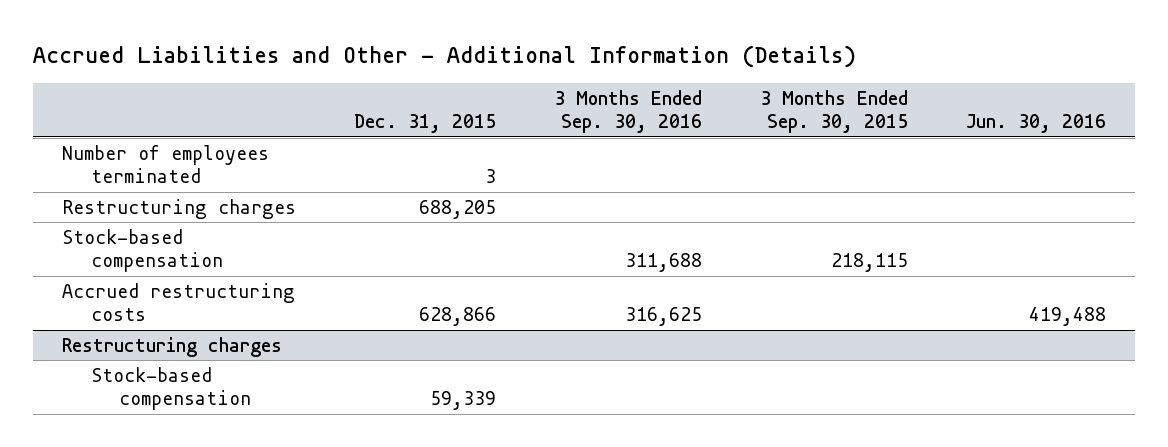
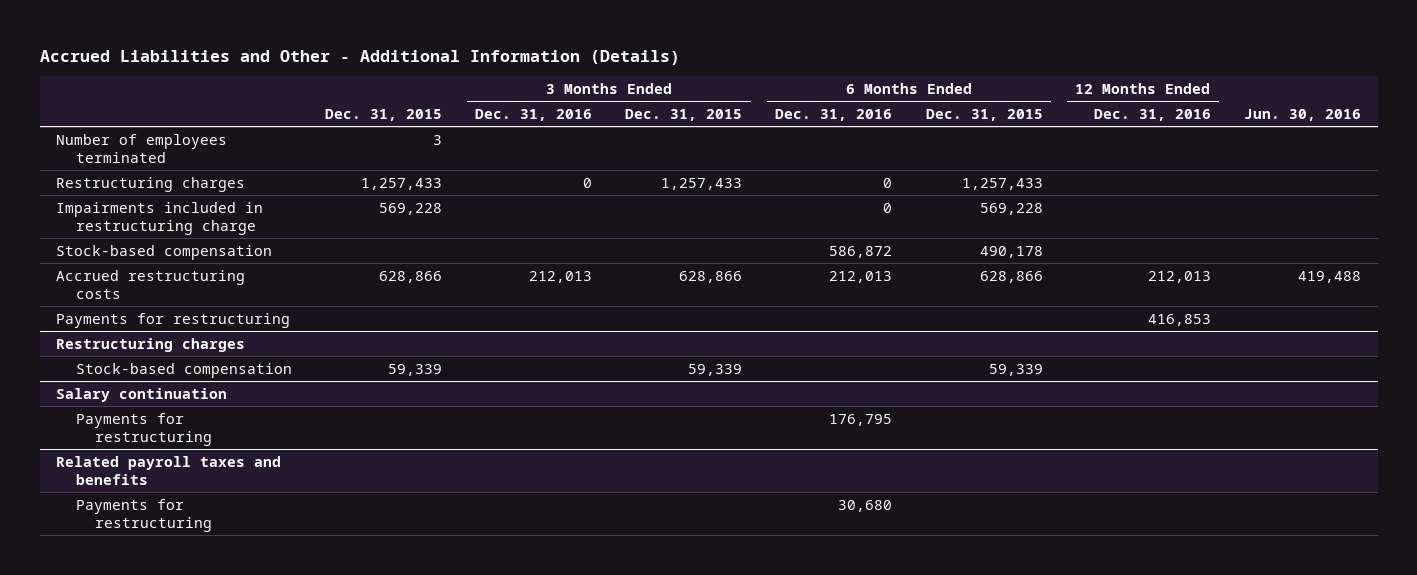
- | Dec. 31, 2015 | 3 Months Ended Sep. 30, 2016 | 3 Months Ended Sep. 30, 2015 | Jun. 30, 2016
+ | Dec. 31, 2015 | 3 Months Ended Dec. 31, 2016 | 3 Months Ended Dec. 31, 2015 | 6 Months Ended Dec. 31, 2016 | 6 Months Ended Dec. 31, 2015 | 12 Months Ended Dec. 31, 2016 | Jun. 30, 2016
- Restructuring charges | 688,205 | | |
+ Restructuring charges | 1,257,433 | 0 | 1,257,433 | 0 | 1,257,433 | |
+ Impairments included in restructuring charge | 569,228 | | | 0 | 569,228 | |
+ Payments for restructuring | | | | | | 416,853 |
+ Salary continuation
+ Payments for restructuring | | | | 176,795 | | |
+ Related payroll taxes and benefits
+ Payments for restructuring | | | | 30,680 | | |

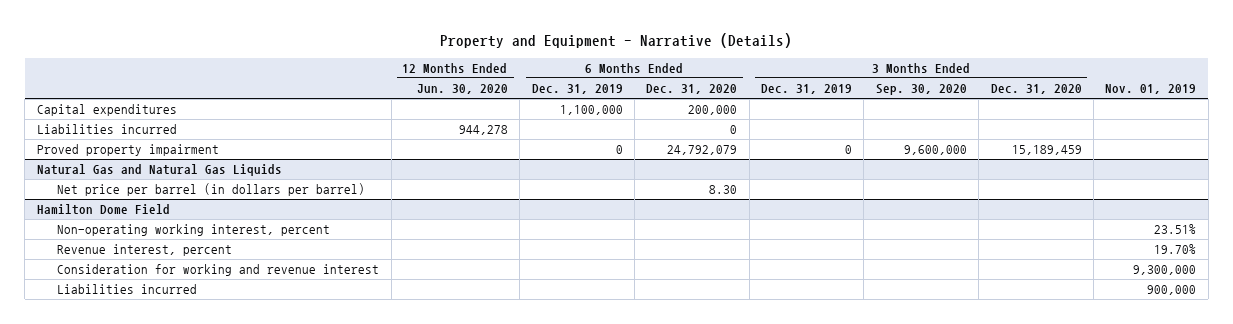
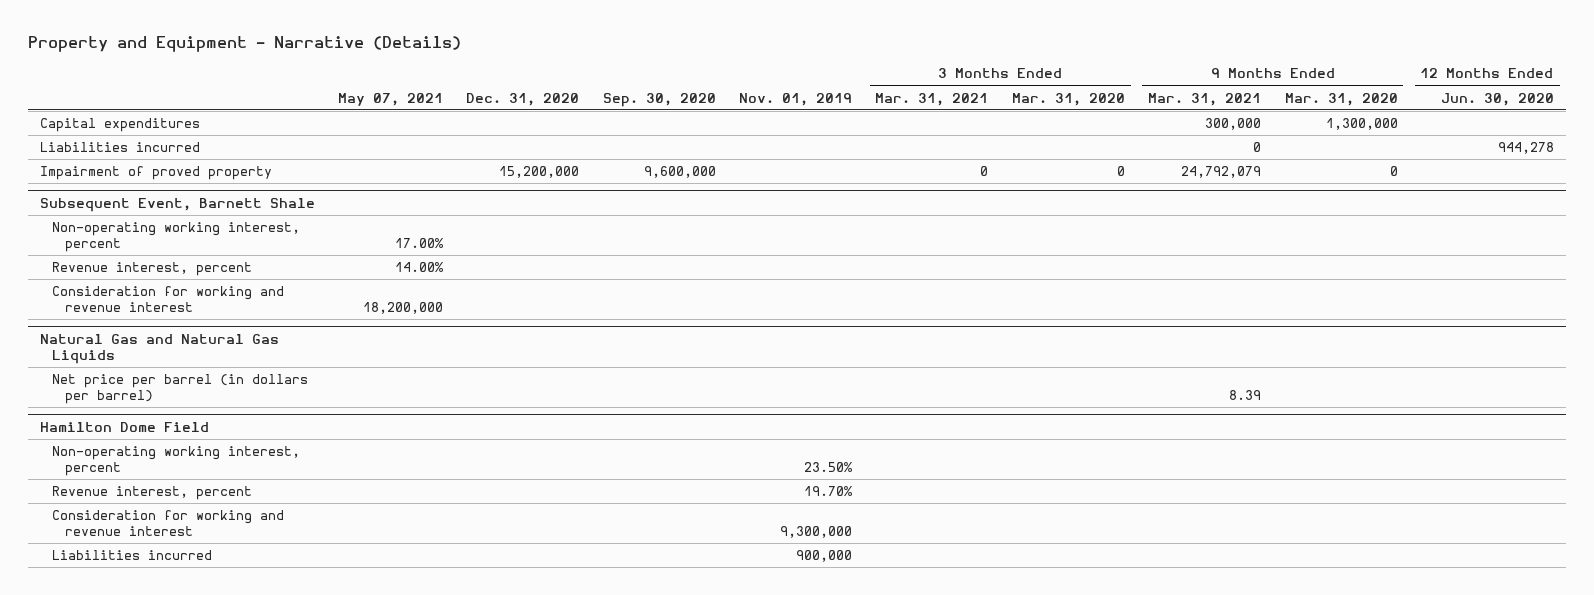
- | 12 Months Ended Jun. 30, 2020 | 6 Months Ended Dec. 31, 2019 | 6 Months Ended Dec. 31, 2020 | 3 Months Ended Dec. 31, 2019 | 3 Months Ended Sep. 30, 2020 | 3 Months Ended Dec. 31, 2020 | Nov. 01, 2019
+ | May 07, 2021 | Dec. 31, 2020 | Sep. 30, 2020 | Nov. 01, 2019 | 3 Months Ended Mar. 31, 2021 | 3 Months Ended Mar. 31, 2020 | 9 Months Ended Mar. 31, 2021 | 9 Months Ended Mar. 31, 2020 | 12 Months Ended Jun. 30, 2020
- Proved property impairment | | 0 | 24,792,079 | 0 | 9,600,000 | 15,189,459 |
+ Impairment of proved property | | 15,200,000 | 9,600,000 | | 0 | 0 | 24,792,079 | 0 |
+ Subsequent Event, Barnett Shale
+ Non-operating working interest, percent | 17.00% | | | | | | | |
+ Revenue interest, percent | 14.00% | | | | | | | |
+ Consideration for working and revenue interest | 18,200,000 | | | | | | | |
@ Hamilton Dome Field
- Non-operating working interest, percent | | | | | | | 23.51%
+ Non-operating working interest, percent | | | | 23.50% | | | | |

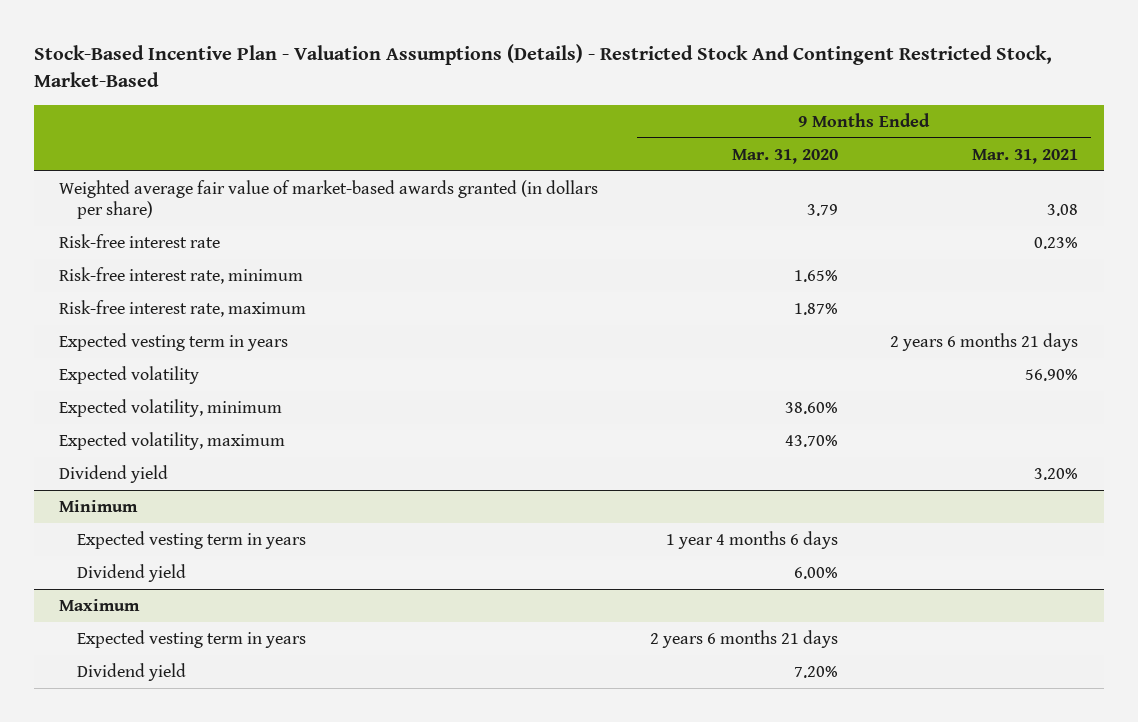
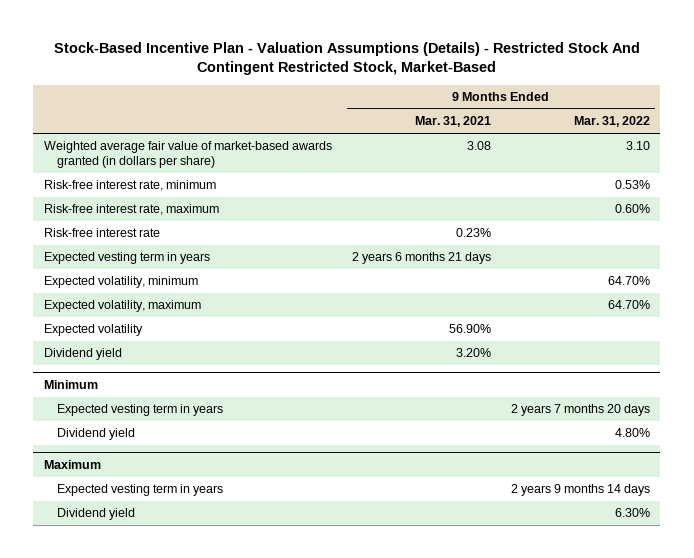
- | 9 Months Ended Mar. 31, 2020 | 9 Months Ended Mar. 31, 2021
+ | 9 Months Ended Mar. 31, 2021 | 9 Months Ended Mar. 31, 2022
moved down: Risk-free interest rate | 0.23% |
moved down: Expected volatility | 56.90% |

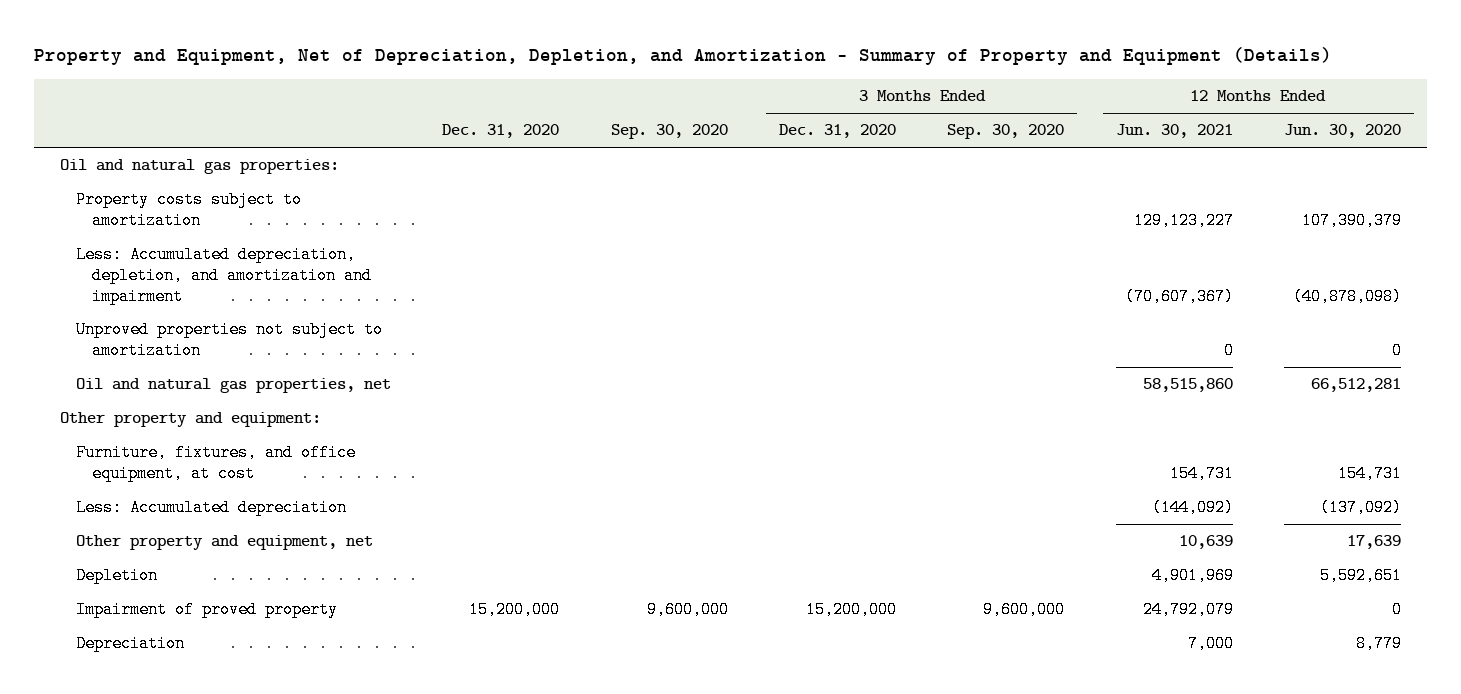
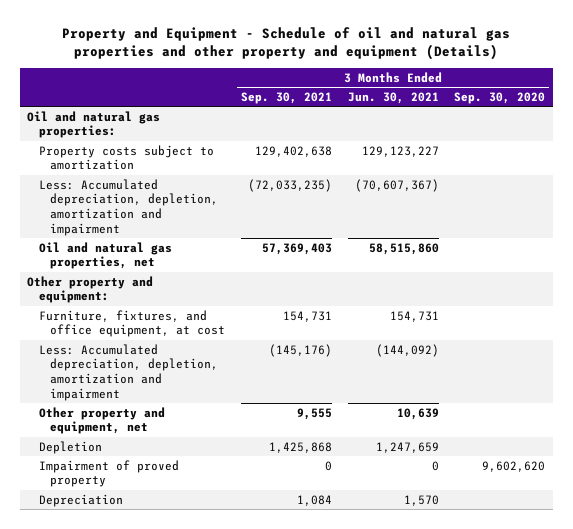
- Property and Equipment, Net of Depreciation, Depletion, and Amortization - Summary of Property and Equipment (Details)
+ Property and Equipment - Schedule of oil and natural gas properties and other property and equipment (Details)
- | Dec. 31, 2020 | Sep. 30, 2020 | 3 Months Ended Dec. 31, 2020 | 3 Months Ended Sep. 30, 2020 | 12 Months Ended Jun. 30, 2021 | 12 Months Ended Jun. 30, 2020
+ | 3 Months Ended Sep. 30, 2021 | 3 Months Ended Jun. 30, 2021 | 3 Months Ended Sep. 30, 2020
- Less: Accumulated depreciation, depletion, and amortization and impairment | | | | | (70,607,367) | (40,878,098)
- Unproved properties not subject to amortization | | | | | 0 | 0
+ Less: Accumulated depreciation, depletion, amortization and impairment | (72,033,235) | (70,607,367) |
- Less: Accumulated depreciation | | | | | (144,092) | (137,092)
+ Less: Accumulated depreciation, depletion, amortization and impairment | (145,176) | (144,092) |
- Impairment of proved property | 15,200,000 | 9,600,000 | 15,200,000 | 9,600,000 | 24,792,079 | 0
+ Impairment of proved property | 0 | 0 | 9,602,620

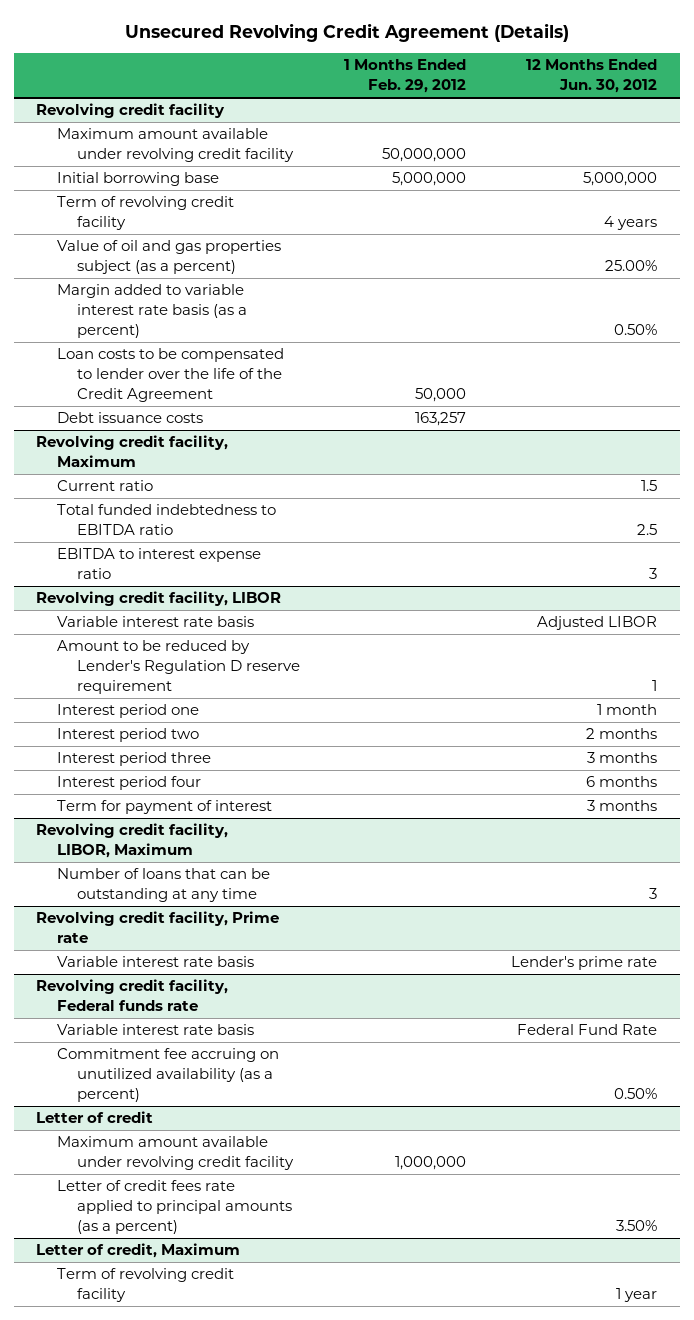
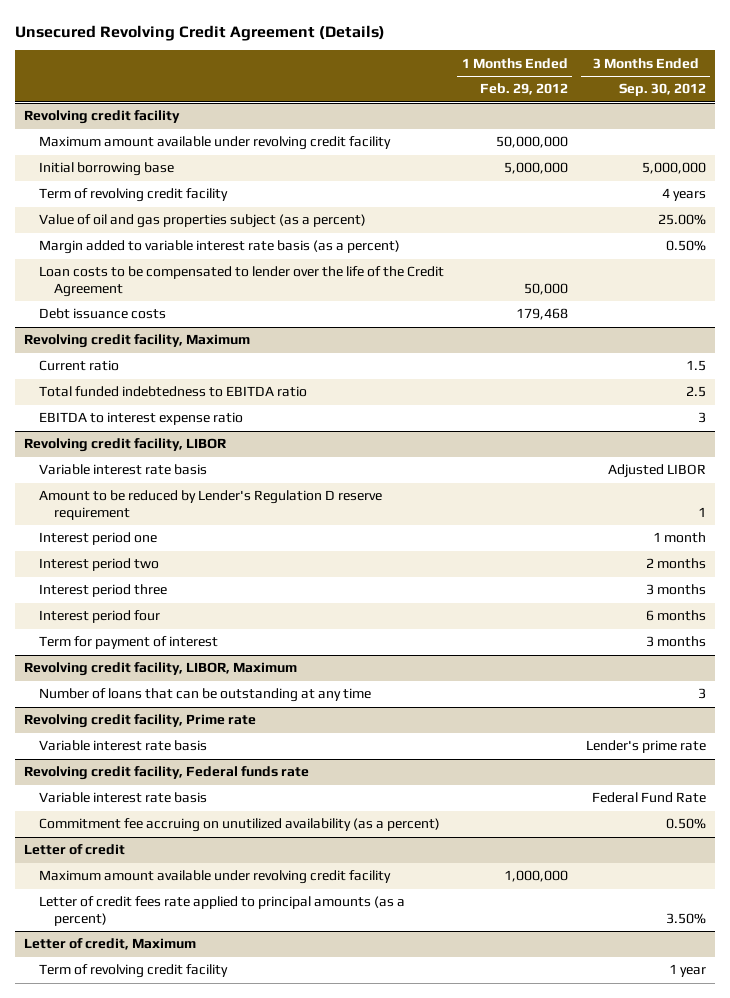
- | 1 Months Ended Feb. 29, 2012 | 12 Months Ended Jun. 30, 2012
+ | 1 Months Ended Feb. 29, 2012 | 3 Months Ended Sep. 30, 2012
@ Revolving credit facility
- Debt issuance costs | 163,257 |
+ Debt issuance costs | 179,468 |

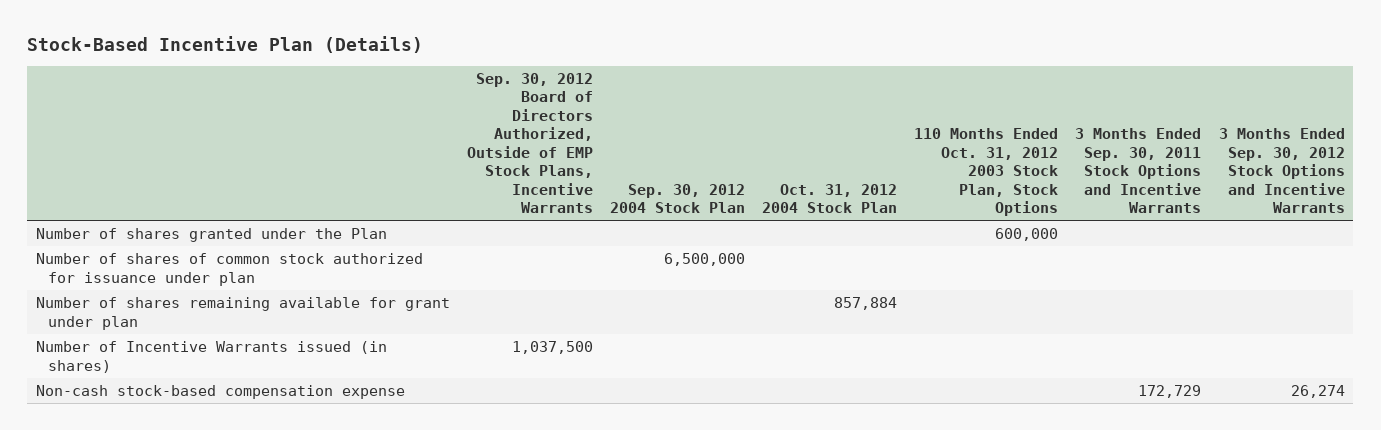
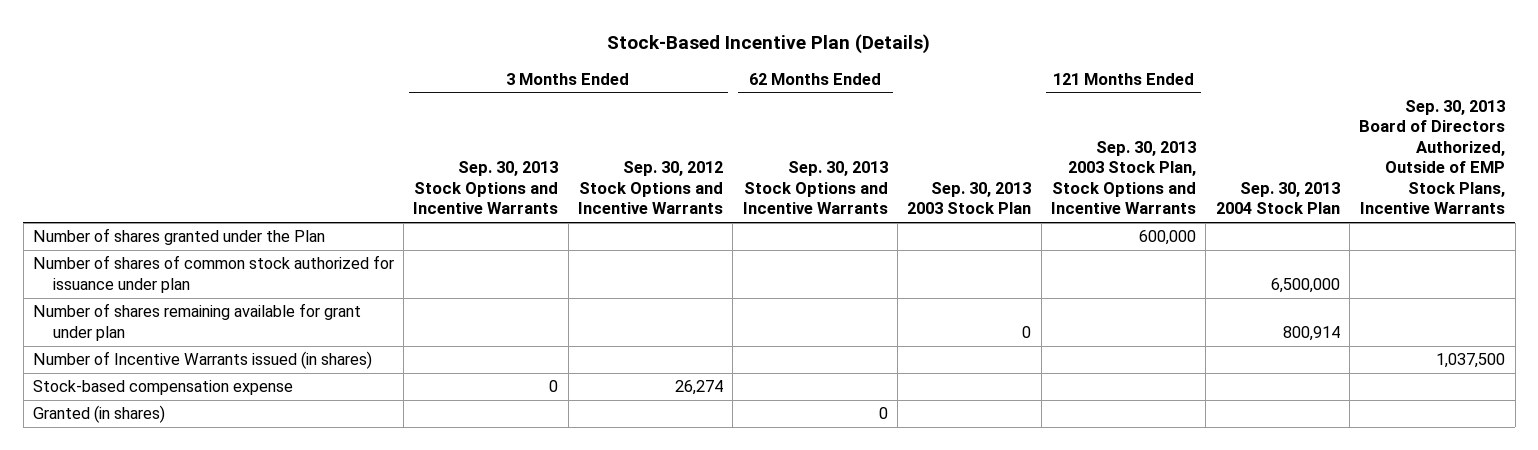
- | Sep. 30, 2012 Board of Directors Authorized, Outside of EMP Stock Plans, Incentive Warrants | Sep. 30, 2012 2004 Stock Plan | Oct. 31, 2012 2004 Stock Plan | 110 Months Ended Oct. 31, 2012 2003 Stock Plan, Stock Options | 3 Months Ended Sep. 30, 2011 Stock Options and Incentive Warrants | 3 Months Ended Sep. 30, 2012 Stock Options and Incentive Warrants
+ | 3 Months Ended Sep. 30, 2013 Stock Options and Incentive Warrants | 3 Months Ended Sep. 30, 2012 Stock Options and Incentive Warrants | 62 Months Ended Sep. 30, 2013 Stock Options and Incentive Warrants | Sep. 30, 2013 2003 Stock Plan | 121 Months Ended Sep. 30, 2013 2003 Stock Plan, Stock Options and Incentive Warrants | Sep. 30, 2013 2004 Stock Plan | Sep. 30, 2013 Board of Directors Authorized, Outside of EMP Stock Plans, Incentive Warrants
- Non-cash stock-based compensation expense | | | | | 172,729 | 26,274
+ Stock-based compensation expense | 0 | 26,274 | | | | |
+ Granted (in shares) | | | 0 | | | |

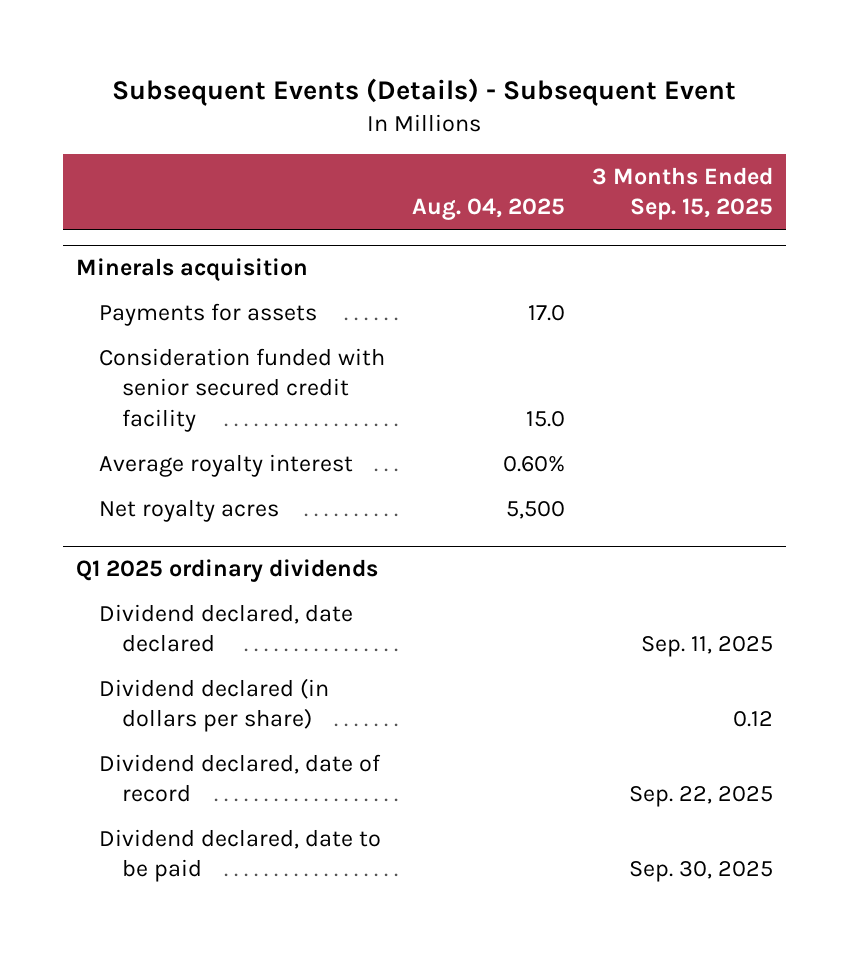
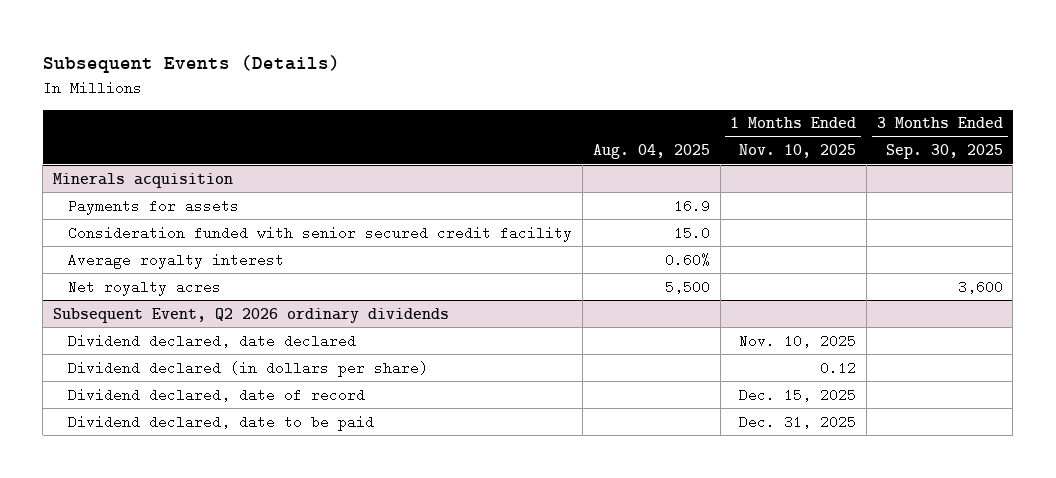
- Subsequent Events (Details) - Subsequent Event
+ Subsequent Events (Details)
- | Aug. 04, 2025 | 3 Months Ended Sep. 15, 2025
+ | Aug. 04, 2025 | 1 Months Ended Nov. 10, 2025 | 3 Months Ended Sep. 30, 2025
@ Minerals acquisition
- Payments for assets | 17.0 |
+ Payments for assets | 16.9 | |
- Q1 2025 ordinary dividends
- Dividend declared, date declared | | Sep. 11, 2025
- Dividend declared (in dollars per share) | | 0.12
- Dividend declared, date of record | | Sep. 22, 2025
- Dividend declared, date to be paid | | Sep. 30, 2025
+ Subsequent Event, Q2 2026 ordinary dividends
+ Dividend declared, date declared | | Nov. 10, 2025 |
+ Dividend declared (in dollars per share) | | 0.12 |
+ Dividend declared, date of record | | Dec. 15, 2025 |
+ Dividend declared, date to be paid | | Dec. 31, 2025 |

